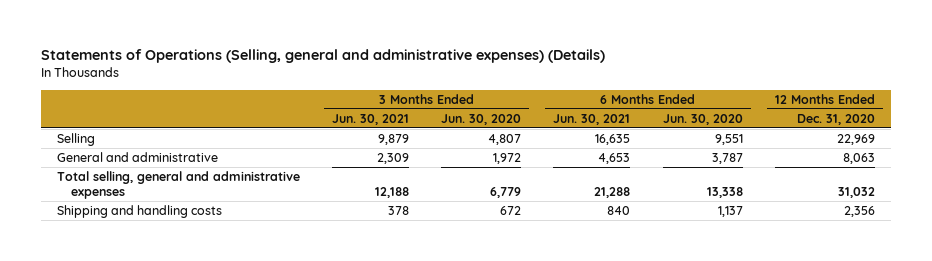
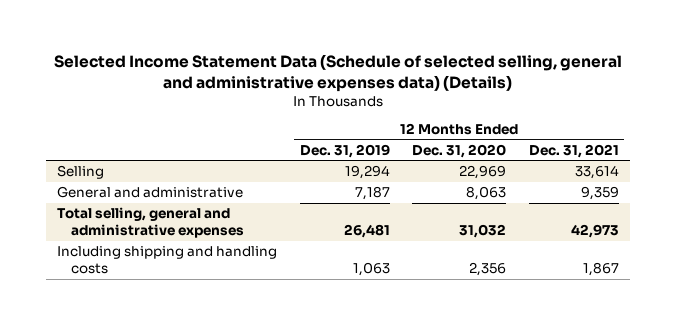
- Statements of Operations (Selling, general and administrative expenses) (Details)
+ Selected Income Statement Data (Schedule of selected selling, general and administrative expenses data) (Details)
- | 3 Months Ended Jun. 30, 2021 | 3 Months Ended Jun. 30, 2020 | 6 Months Ended Jun. 30, 2021 | 6 Months Ended Jun. 30, 2020 | 12 Months Ended Dec. 31, 2020
+ | 12 Months Ended Dec. 31, 2019 | 12 Months Ended Dec. 31, 2020 | 12 Months Ended Dec. 31, 2021
- Shipping and handling costs | 378 | 672 | 840 | 1,137 | 2,356
+ Including shipping and handling costs | 1,063 | 2,356 | 1,867

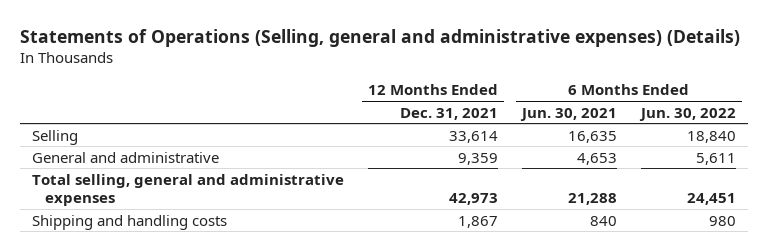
- Selected Income Statement Data (Schedule of selected selling, general and administrative expenses data) (Details)
+ Statements of Operations (Selling, general and administrative expenses) (Details)
- | 12 Months Ended Dec. 31, 2019 | 12 Months Ended Dec. 31, 2020 | 12 Months Ended Dec. 31, 2021
+ | 12 Months Ended Dec. 31, 2021 | 6 Months Ended Jun. 30, 2021 | 6 Months Ended Jun. 30, 2022
- Including shipping and handling costs | 1,063 | 2,356 | 1,867
+ Shipping and handling costs | 1,867 | 840 | 980

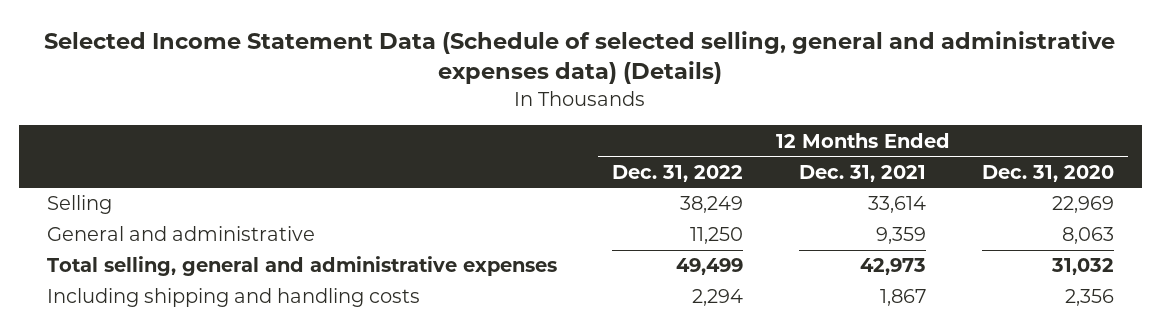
- Statements of Operations (Selling, general and administrative expenses) (Details)
+ Selected Income Statement Data (Schedule of selected selling, general and administrative expenses data) (Details)
- | 12 Months Ended Dec. 31, 2021 | 6 Months Ended Jun. 30, 2021 | 6 Months Ended Jun. 30, 2022
+ | 12 Months Ended Dec. 31, 2022 | 12 Months Ended Dec. 31, 2021 | 12 Months Ended Dec. 31, 2020
- Shipping and handling costs | 1,867 | 840 | 980
+ Including shipping and handling costs | 2,294 | 1,867 | 2,356

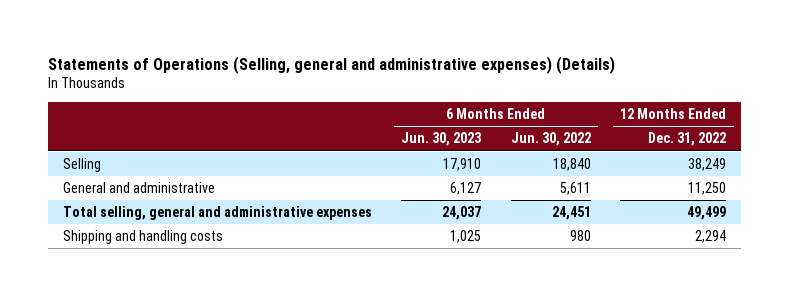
- Selected Income Statement Data (Schedule of selected selling, general and administrative expenses data) (Details)
+ Statements of Operations (Selling, general and administrative expenses) (Details)
- | 12 Months Ended Dec. 31, 2022 | 12 Months Ended Dec. 31, 2021 | 12 Months Ended Dec. 31, 2020
+ | 6 Months Ended Jun. 30, 2023 | 6 Months Ended Jun. 30, 2022 | 12 Months Ended Dec. 31, 2022
- Including shipping and handling costs | 2,294 | 1,867 | 2,356
+ Shipping and handling costs | 1,025 | 980 | 2,294

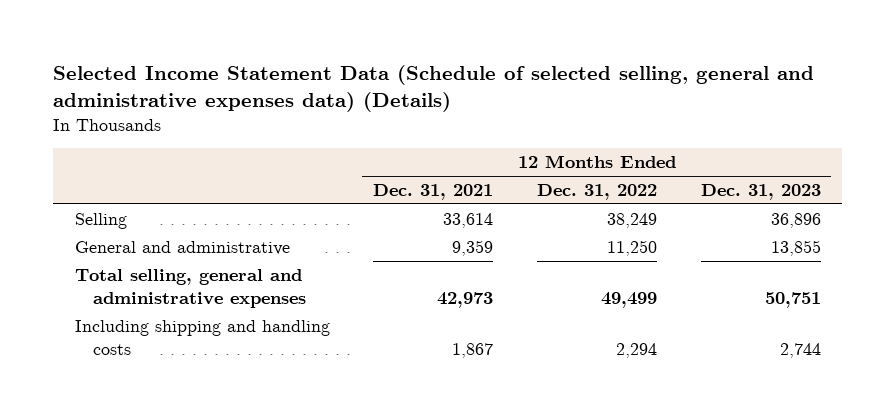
- Statements of Operations (Selling, general and administrative expenses) (Details)
+ Selected Income Statement Data (Schedule of selected selling, general and administrative expenses data) (Details)
- | 6 Months Ended Jun. 30, 2023 | 6 Months Ended Jun. 30, 2022 | 12 Months Ended Dec. 31, 2022
+ | 12 Months Ended Dec. 31, 2021 | 12 Months Ended Dec. 31, 2022 | 12 Months Ended Dec. 31, 2023
- Shipping and handling costs | 1,025 | 980 | 2,294
+ Including shipping and handling costs | 1,867 | 2,294 | 2,744

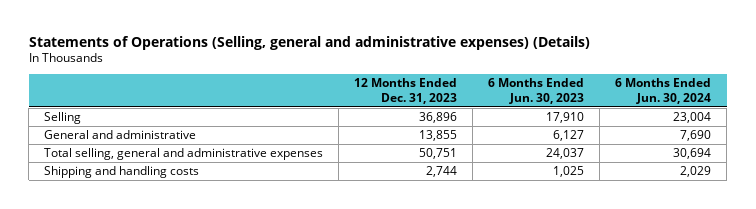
- Selected Income Statement Data (Schedule of selected selling, general and administrative expenses data) (Details)
+ Statements of Operations (Selling, general and administrative expenses) (Details)
- | 12 Months Ended Dec. 31, 2021 | 12 Months Ended Dec. 31, 2022 | 12 Months Ended Dec. 31, 2023
+ | 12 Months Ended Dec. 31, 2023 | 6 Months Ended Jun. 30, 2023 | 6 Months Ended Jun. 30, 2024
- Including shipping and handling costs | 1,867 | 2,294 | 2,744
+ Shipping and handling costs | 2,744 | 1,025 | 2,029

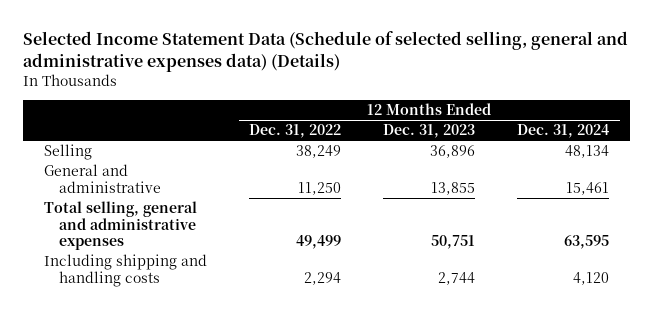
- Statements of Operations (Selling, general and administrative expenses) (Details)
+ Selected Income Statement Data (Schedule of selected selling, general and administrative expenses data) (Details)
- | 12 Months Ended Dec. 31, 2023 | 6 Months Ended Jun. 30, 2023 | 6 Months Ended Jun. 30, 2024
+ | 12 Months Ended Dec. 31, 2022 | 12 Months Ended Dec. 31, 2023 | 12 Months Ended Dec. 31, 2024
- Shipping and handling costs | 2,744 | 1,025 | 2,029
+ Including shipping and handling costs | 2,294 | 2,744 | 4,120

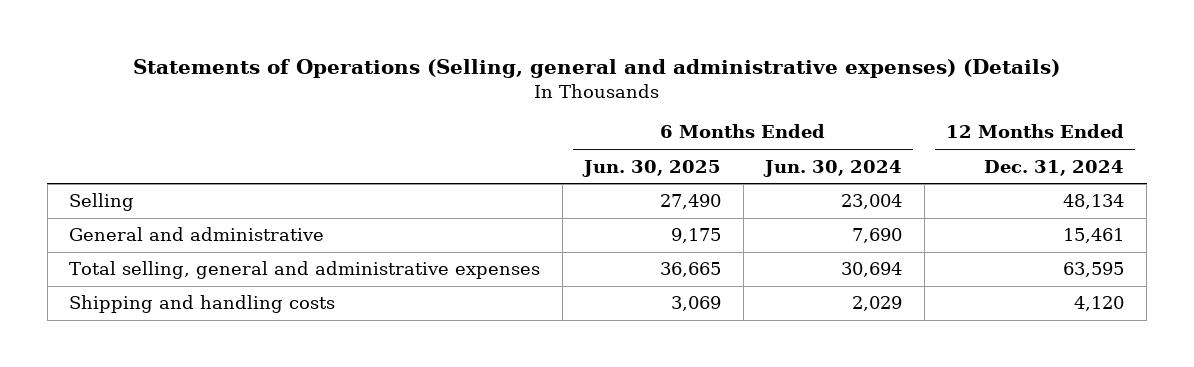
- Selected Income Statement Data (Schedule of selected selling, general and administrative expenses data) (Details)
+ Statements of Operations (Selling, general and administrative expenses) (Details)
- | 12 Months Ended Dec. 31, 2022 | 12 Months Ended Dec. 31, 2023 | 12 Months Ended Dec. 31, 2024
+ | 6 Months Ended Jun. 30, 2025 | 6 Months Ended Jun. 30, 2024 | 12 Months Ended Dec. 31, 2024
- Including shipping and handling costs | 2,294 | 2,744 | 4,120
+ Shipping and handling costs | 3,069 | 2,029 | 4,120

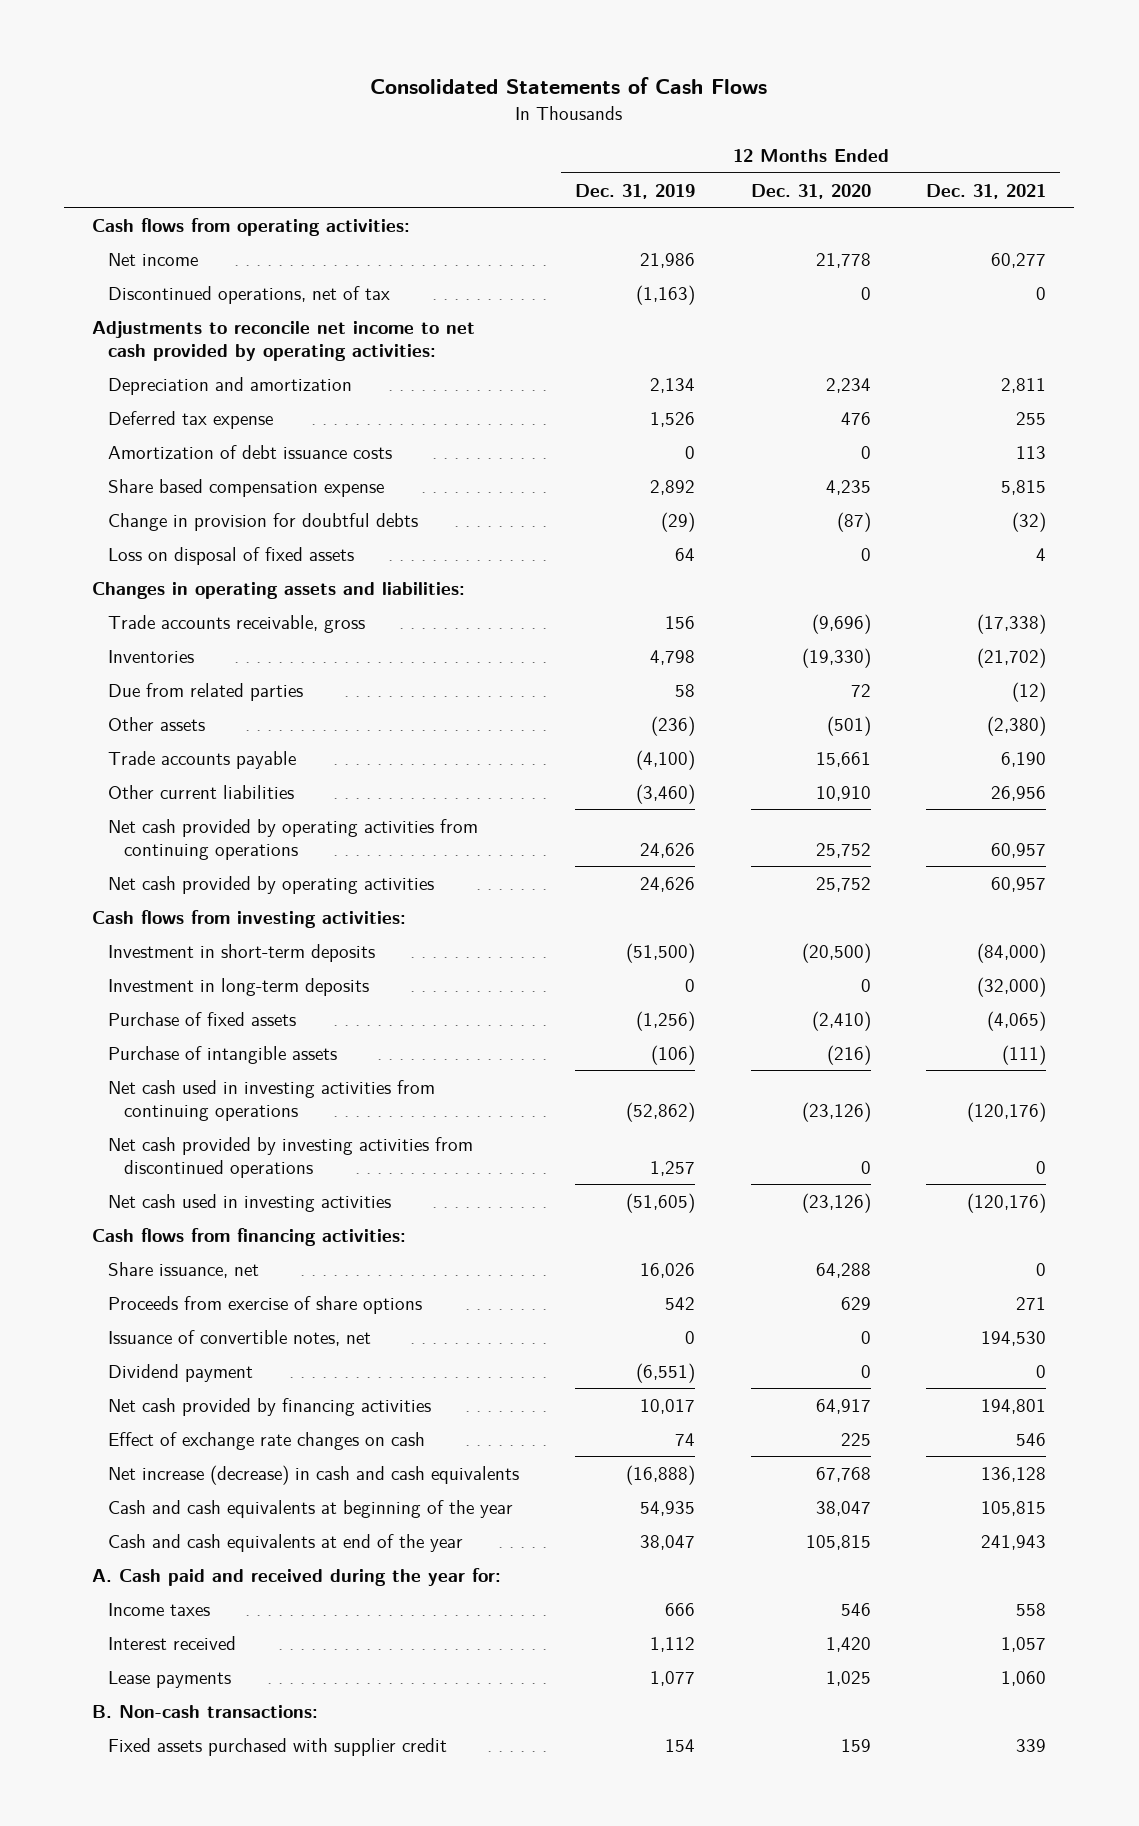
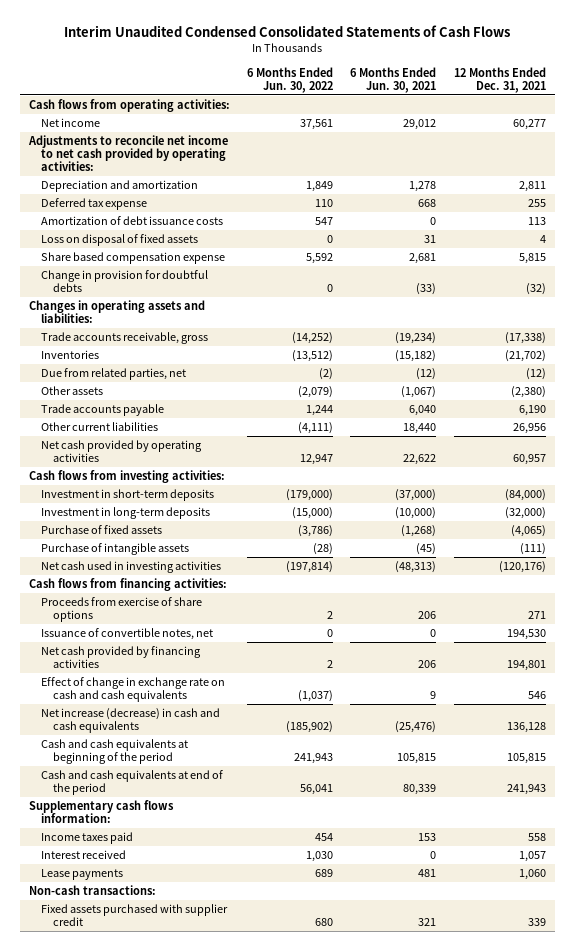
- Consolidated Statements of Cash Flows
+ Interim Unaudited Condensed Consolidated Statements of Cash Flows
- | 12 Months Ended Dec. 31, 2019 | 12 Months Ended Dec. 31, 2020 | 12 Months Ended Dec. 31, 2021
+ | 6 Months Ended Jun. 30, 2022 | 6 Months Ended Jun. 30, 2021 | 12 Months Ended Dec. 31, 2021
- Discontinued operations, net of tax | (1,163) | 0 | 0
moved up: Loss on disposal of fixed assets | 0 | 31 | 4
- Due from related parties | 58 | 72 | (12)
+ Due from related parties, net | (2) | (12) | (12)
- Net cash provided by operating activities from continuing operations | 24,626 | 25,752 | 60,957
- Net cash used in investing activities from continuing operations | (52,862) | (23,126) | (120,176)
- Net cash provided by investing activities from discontinued operations | 1,257 | 0 | 0
- Share issuance, net | 16,026 | 64,288 | 0
- Dividend payment | (6,551) | 0 | 0
- Effect of exchange rate changes on cash | 74 | 225 | 546
+ Effect of change in exchange rate on cash and cash equivalents | (1,037) | 9 | 546
- Cash and cash equivalents at beginning of the year | 54,935 | 38,047 | 105,815
- Cash and cash equivalents at end of the year | 38,047 | 105,815 | 241,943
- A. Cash paid and received during the year for:
- Income taxes | 666 | 546 | 558
+ Cash and cash equivalents at beginning of the period | 241,943 | 105,815 | 105,815
+ Cash and cash equivalents at end of the period | 56,041 | 80,339 | 241,943
+ Supplementary cash flows information:
+ Income taxes paid | 454 | 153 | 558
- B. Non-cash transactions:
+ Non-cash transactions:

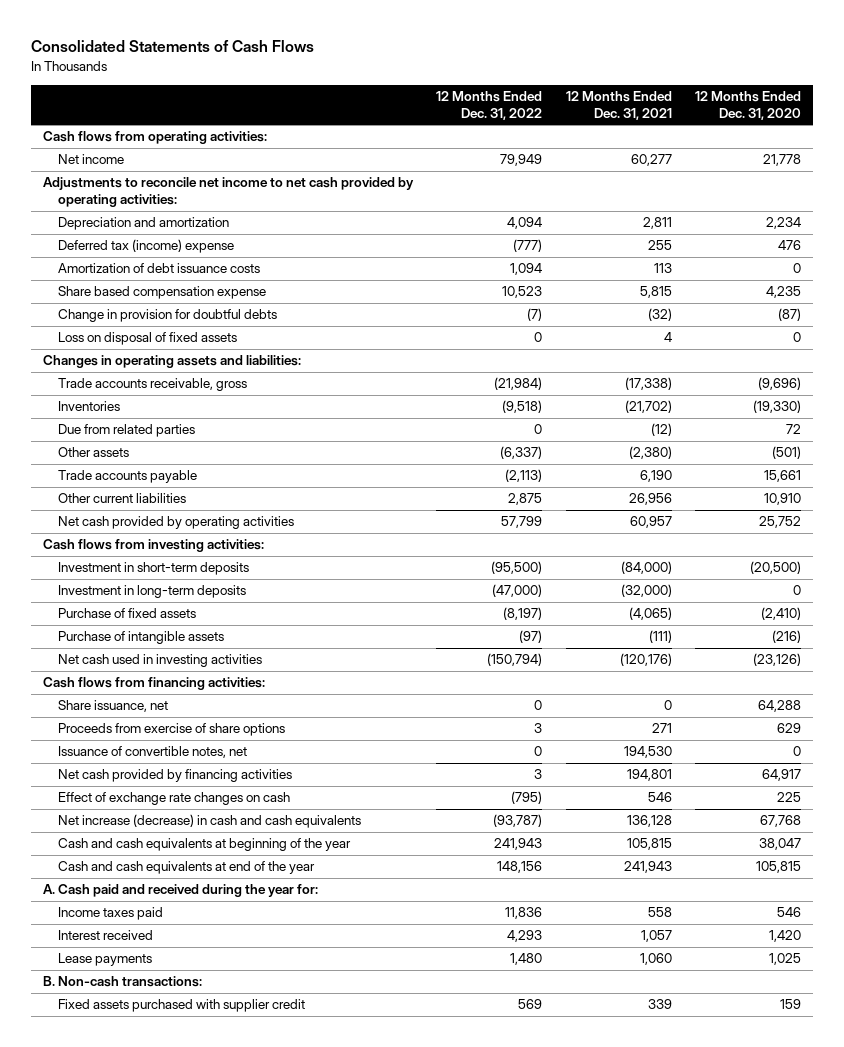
- Interim Unaudited Condensed Consolidated Statements of Cash Flows
+ Consolidated Statements of Cash Flows
- | 6 Months Ended Jun. 30, 2022 | 6 Months Ended Jun. 30, 2021 | 12 Months Ended Dec. 31, 2021
+ | 12 Months Ended Dec. 31, 2022 | 12 Months Ended Dec. 31, 2021 | 12 Months Ended Dec. 31, 2020
- Deferred tax expense | 110 | 668 | 255
+ Deferred tax (income) expense | (777) | 255 | 476
moved down: Loss on disposal of fixed assets | 0 | 4 | 0
- Due from related parties, net | (2) | (12) | (12)
+ Due from related parties | 0 | (12) | 72
+ Share issuance, net | 0 | 0 | 64,288
- Effect of change in exchange rate on cash and cash equivalents | (1,037) | 9 | 546
+ Effect of exchange rate changes on cash | (795) | 546 | 225
- Cash and cash equivalents at beginning of the period | 241,943 | 105,815 | 105,815
- Cash and cash equivalents at end of the period | 56,041 | 80,339 | 241,943
- Supplementary cash flows information:
+ Cash and cash equivalents at beginning of the year | 241,943 | 105,815 | 38,047
+ Cash and cash equivalents at end of the year | 148,156 | 241,943 | 105,815
+ A. Cash paid and received during the year for:
- Non-cash transactions:
+ B. Non-cash transactions:

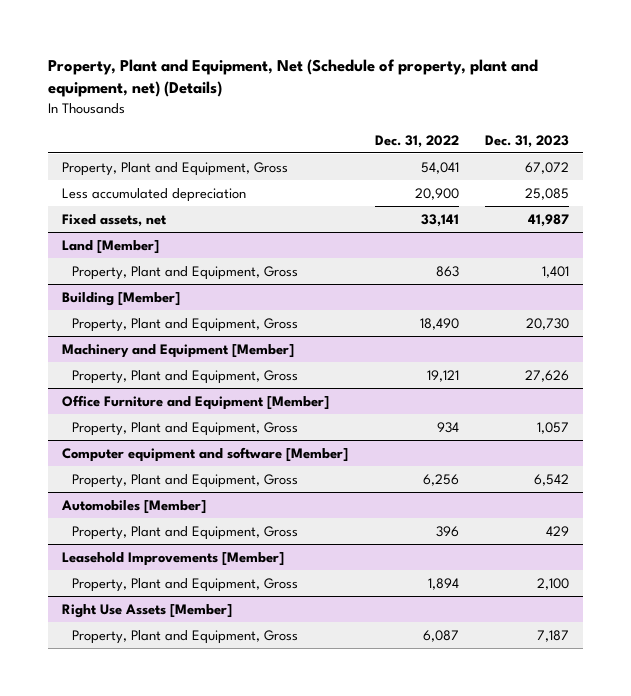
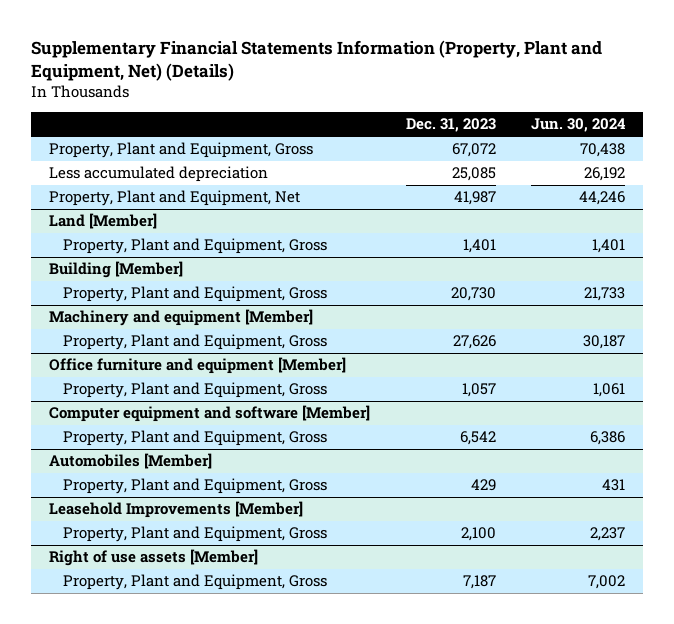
- Property, Plant and Equipment, Net (Schedule of property, plant and equipment, net) (Details)
+ Supplementary Financial Statements Information (Property, Plant and Equipment, Net) (Details)
- | Dec. 31, 2022 | Dec. 31, 2023
+ | Dec. 31, 2023 | Jun. 30, 2024
- Fixed assets, net | 33,141 | 41,987
+ Property, Plant and Equipment, Net | 41,987 | 44,246
- Machinery and Equipment [Member]
+ Machinery and equipment [Member]
- Office Furniture and Equipment [Member]
+ Office furniture and equipment [Member]
- Right Use Assets [Member]
+ Right of use assets [Member]

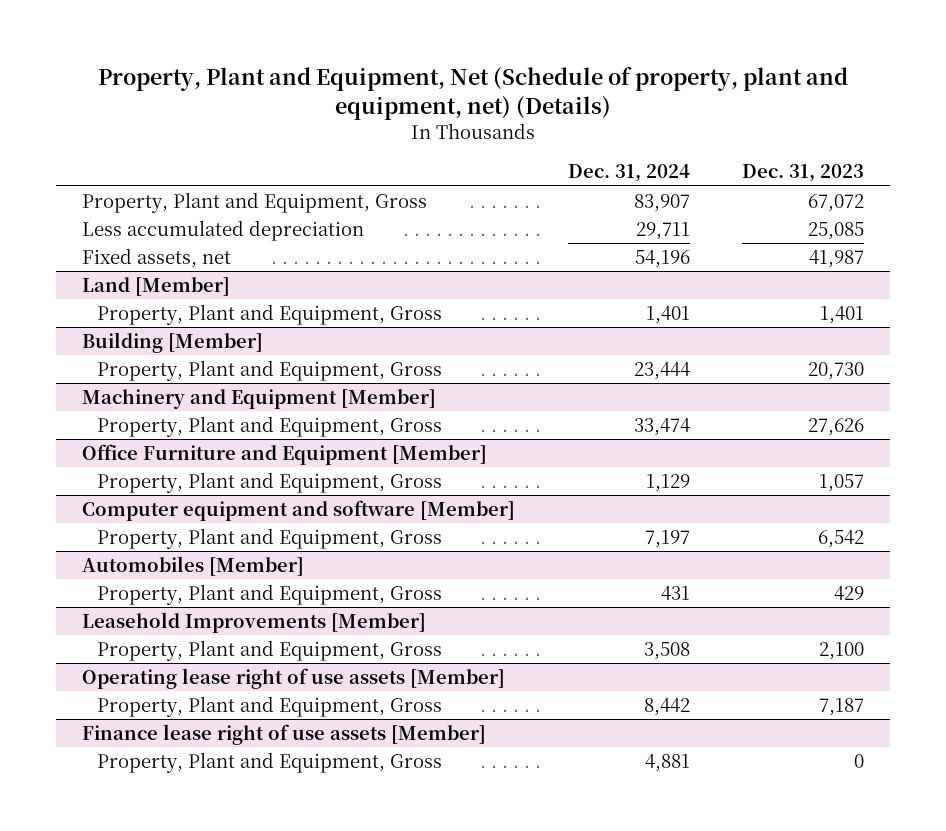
- Supplementary Financial Statements Information (Property, Plant and Equipment, Net) (Details)
+ Property, Plant and Equipment, Net (Schedule of property, plant and equipment, net) (Details)
- | Dec. 31, 2023 | Jun. 30, 2024
+ | Dec. 31, 2024 | Dec. 31, 2023
- Property, Plant and Equipment, Net | 41,987 | 44,246
+ Fixed assets, net | 54,196 | 41,987
- Machinery and equipment [Member]
+ Machinery and Equipment [Member]
- Office furniture and equipment [Member]
+ Office Furniture and Equipment [Member]
- Right of use assets [Member]
+ Operating lease right of use assets [Member]
+ Finance lease right of use assets [Member]
+ Property, Plant and Equipment, Gross | 4,881 | 0

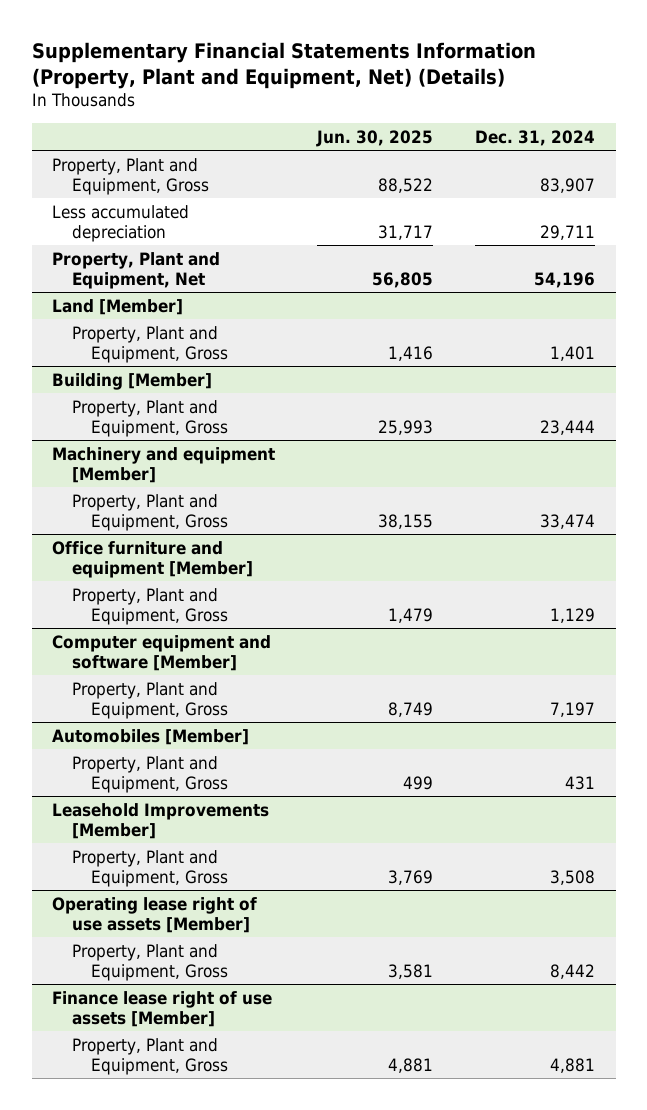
- Property, Plant and Equipment, Net (Schedule of property, plant and equipment, net) (Details)
+ Supplementary Financial Statements Information (Property, Plant and Equipment, Net) (Details)
- | Dec. 31, 2024 | Dec. 31, 2023
+ | Jun. 30, 2025 | Dec. 31, 2024
- Fixed assets, net | 54,196 | 41,987
+ Property, Plant and Equipment, Net | 56,805 | 54,196
- Machinery and Equipment [Member]
+ Machinery and equipment [Member]
- Office Furniture and Equipment [Member]
+ Office furniture and equipment [Member]

